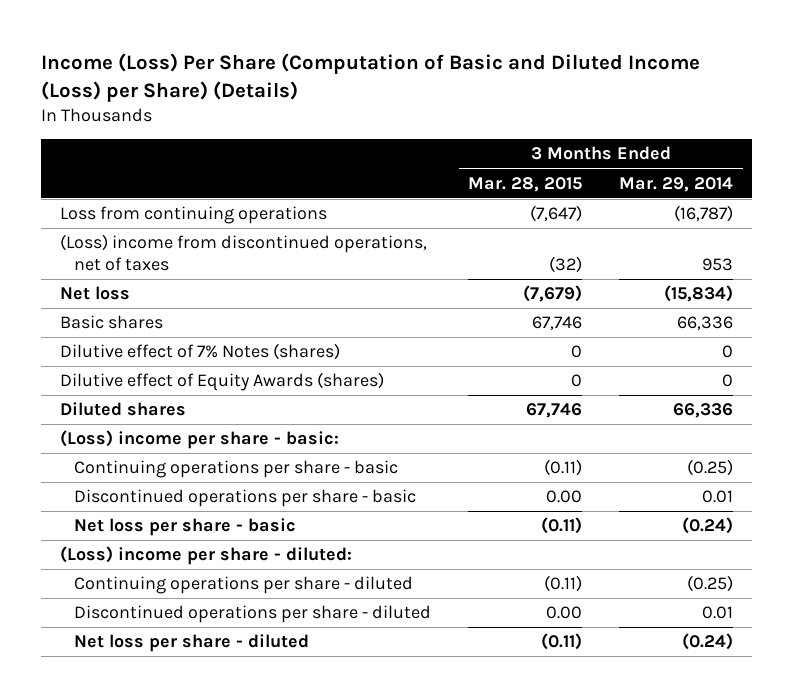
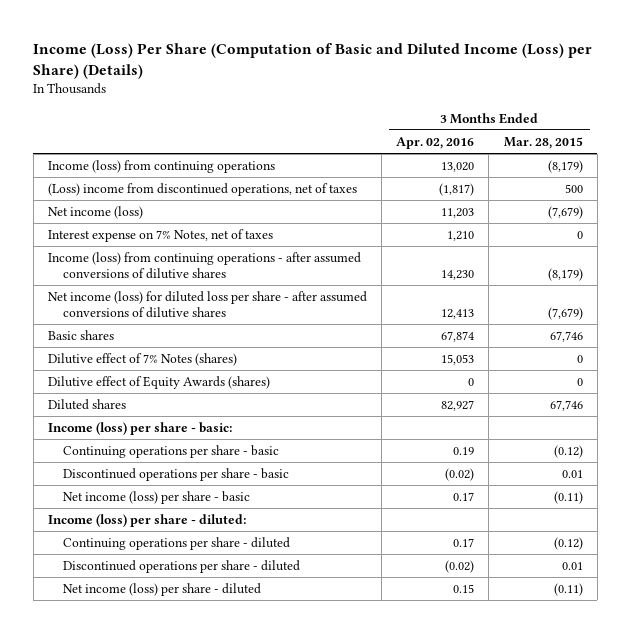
- | 3 Months Ended Mar. 28, 2015 | 3 Months Ended Mar. 29, 2014
+ | 3 Months Ended Apr. 02, 2016 | 3 Months Ended Mar. 28, 2015
- Loss from continuing operations | (7,647) | (16,787)
- (Loss) income from discontinued operations, net of taxes | (32) | 953
- Net loss | (7,679) | (15,834)
+ Income (loss) from continuing operations | 13,020 | (8,179)
+ (Loss) income from discontinued operations, net of taxes | (1,817) | 500
+ Net income (loss) | 11,203 | (7,679)
+ Interest expense on 7% Notes, net of taxes | 1,210 | 0
+ Income (loss) from continuing operations - after assumed conversions of dilutive shares | 14,230 | (8,179)
+ Net income (loss) for diluted loss per share - after assumed conversions of dilutive shares | 12,413 | (7,679)
- (Loss) income per share - basic:
- Continuing operations per share - basic | (0.11) | (0.25)
- Discontinued operations per share - basic | 0.00 | 0.01
- Net loss per share - basic | (0.11) | (0.24)
- (Loss) income per share - diluted:
- Continuing operations per share - diluted | (0.11) | (0.25)
- Discontinued operations per share - diluted | 0.00 | 0.01
- Net loss per share - diluted | (0.11) | (0.24)
+ Income (loss) per share - basic:
+ Continuing operations per share - basic | 0.19 | (0.12)
+ Discontinued operations per share - basic | (0.02) | 0.01
+ Net income (loss) per share - basic | 0.17 | (0.11)
+ Income (loss) per share - diluted:
+ Continuing operations per share - diluted | 0.17 | (0.12)
+ Discontinued operations per share - diluted | (0.02) | 0.01
+ Net income (loss) per share - diluted | 0.15 | (0.11)

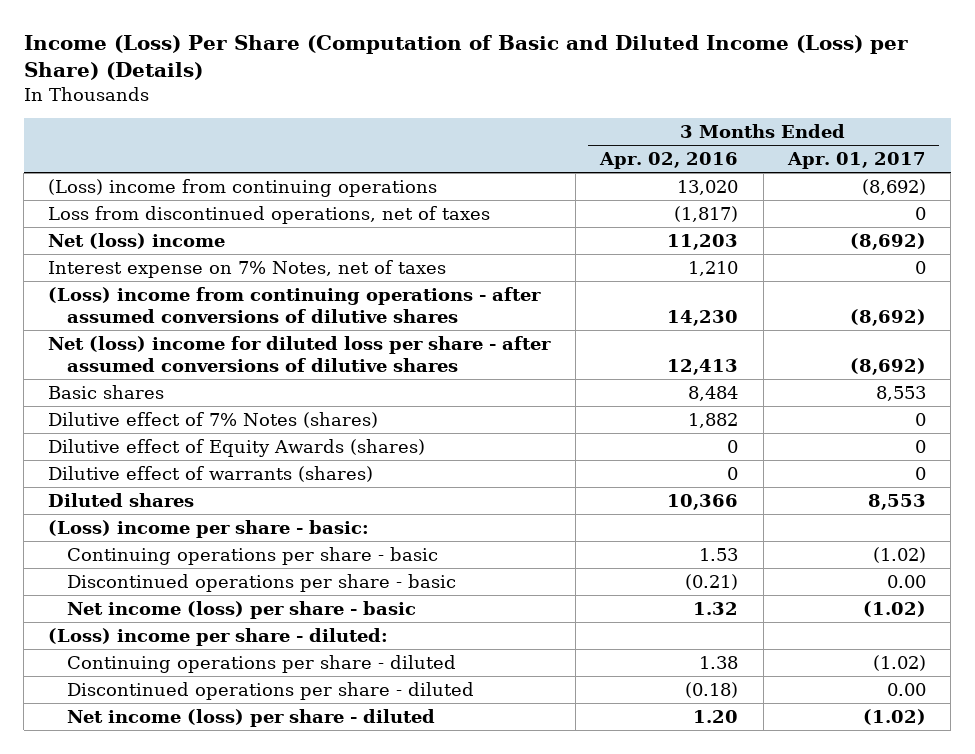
- | 3 Months Ended Apr. 02, 2016 | 3 Months Ended Mar. 28, 2015
+ | 3 Months Ended Apr. 02, 2016 | 3 Months Ended Apr. 01, 2017
- Income (loss) from continuing operations | 13,020 | (8,179)
- (Loss) income from discontinued operations, net of taxes | (1,817) | 500
- Net income (loss) | 11,203 | (7,679)
+ (Loss) income from continuing operations | 13,020 | (8,692)
+ Loss from discontinued operations, net of taxes | (1,817) | 0
+ Net (loss) income | 11,203 | (8,692)
- Income (loss) from continuing operations - after assumed conversions of dilutive shares | 14,230 | (8,179)
- Net income (loss) for diluted loss per share - after assumed conversions of dilutive shares | 12,413 | (7,679)
- Basic shares | 67,874 | 67,746
- Dilutive effect of 7% Notes (shares) | 15,053 | 0
+ (Loss) income from continuing operations - after assumed conversions of dilutive shares | 14,230 | (8,692)
+ Net (loss) income for diluted loss per share - after assumed conversions of dilutive shares | 12,413 | (8,692)
+ Basic shares | 8,484 | 8,553
+ Dilutive effect of 7% Notes (shares) | 1,882 | 0
- Diluted shares | 82,927 | 67,746
- Income (loss) per share - basic:
- Continuing operations per share - basic | 0.19 | (0.12)
- Discontinued operations per share - basic | (0.02) | 0.01
- Net income (loss) per share - basic | 0.17 | (0.11)
- Income (loss) per share - diluted:
- Continuing operations per share - diluted | 0.17 | (0.12)
- Discontinued operations per share - diluted | (0.02) | 0.01
- Net income (loss) per share - diluted | 0.15 | (0.11)
+ Dilutive effect of warrants (shares) | 0 | 0
+ Diluted shares | 10,366 | 8,553
+ (Loss) income per share - basic:
+ Continuing operations per share - basic | 1.53 | (1.02)
+ Discontinued operations per share - basic | (0.21) | 0.00
+ Net income (loss) per share - basic | 1.32 | (1.02)
+ (Loss) income per share - diluted:
+ Continuing operations per share - diluted | 1.38 | (1.02)
+ Discontinued operations per share - diluted | (0.18) | 0.00
+ Net income (loss) per share - diluted | 1.20 | (1.02)

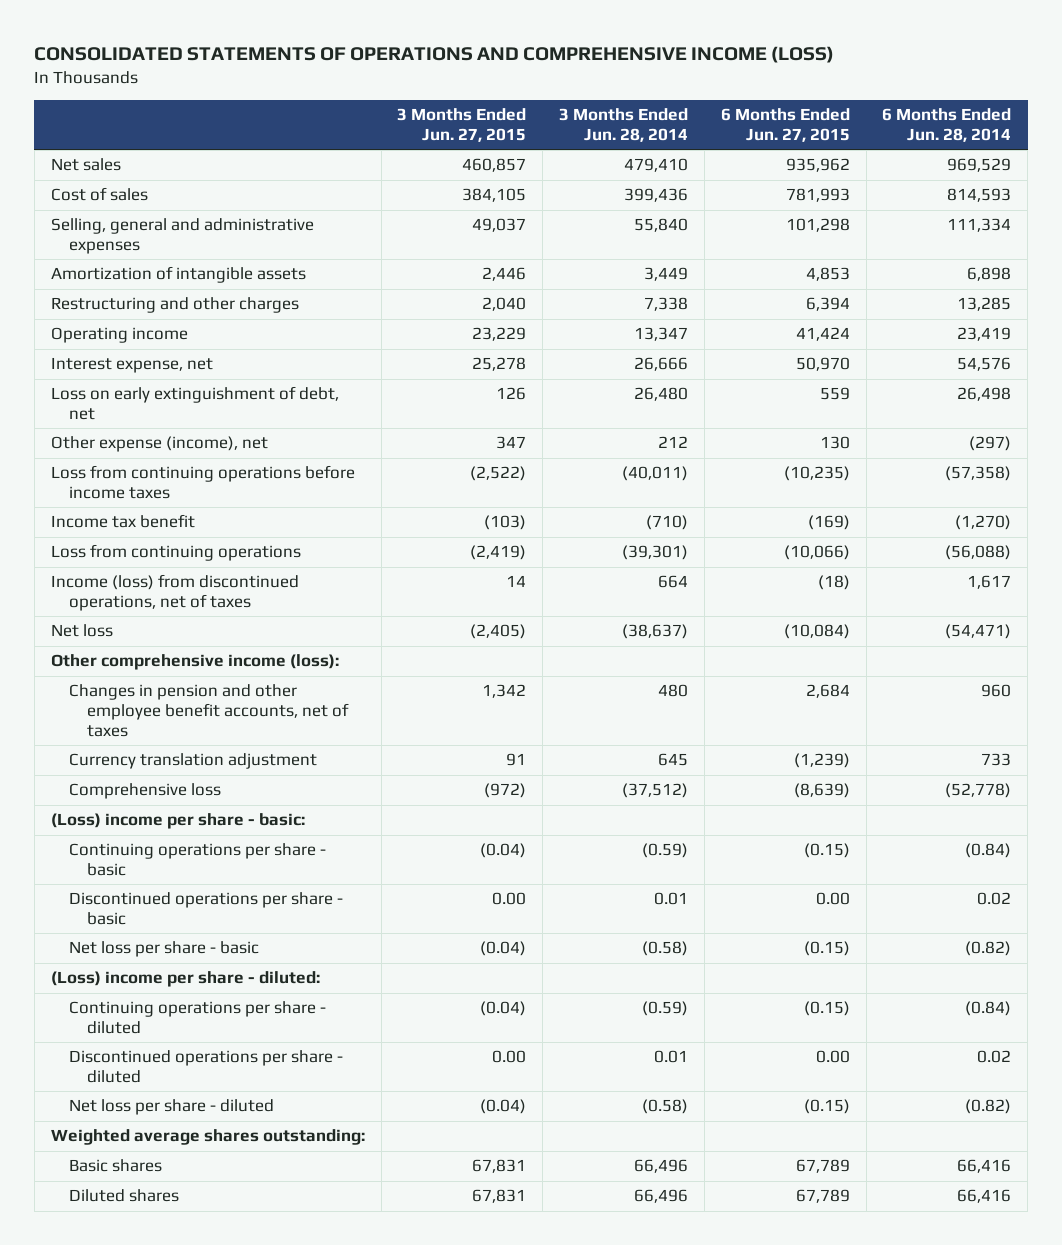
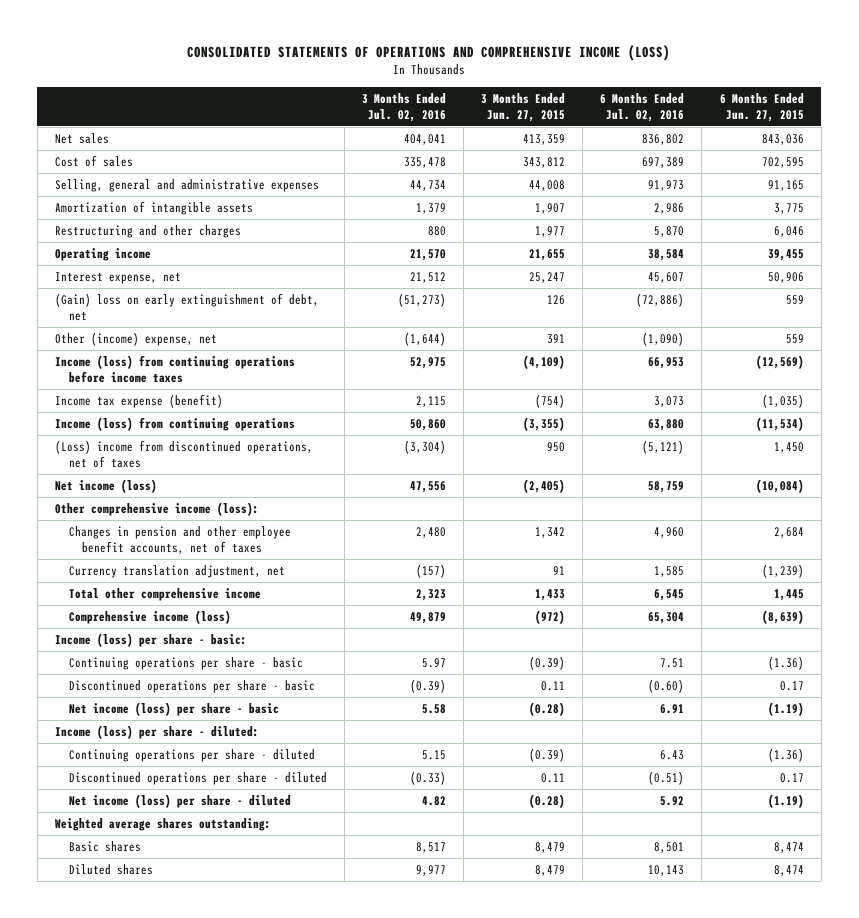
- | 3 Months Ended Jun. 27, 2015 | 3 Months Ended Jun. 28, 2014 | 6 Months Ended Jun. 27, 2015 | 6 Months Ended Jun. 28, 2014
+ | 3 Months Ended Jul. 02, 2016 | 3 Months Ended Jun. 27, 2015 | 6 Months Ended Jul. 02, 2016 | 6 Months Ended Jun. 27, 2015
- Net sales | 460,857 | 479,410 | 935,962 | 969,529
- Cost of sales | 384,105 | 399,436 | 781,993 | 814,593
- Selling, general and administrative expenses | 49,037 | 55,840 | 101,298 | 111,334
- Amortization of intangible assets | 2,446 | 3,449 | 4,853 | 6,898
- Restructuring and other charges | 2,040 | 7,338 | 6,394 | 13,285
- Operating income | 23,229 | 13,347 | 41,424 | 23,419
- Interest expense, net | 25,278 | 26,666 | 50,970 | 54,576
- Loss on early extinguishment of debt, net | 126 | 26,480 | 559 | 26,498
- Other expense (income), net | 347 | 212 | 130 | (297)
- Loss from continuing operations before income taxes | (2,522) | (40,011) | (10,235) | (57,358)
- Income tax benefit | (103) | (710) | (169) | (1,270)
- Loss from continuing operations | (2,419) | (39,301) | (10,066) | (56,088)
- Income (loss) from discontinued operations, net of taxes | 14 | 664 | (18) | 1,617
- Net loss | (2,405) | (38,637) | (10,084) | (54,471)
+ Net sales | 404,041 | 413,359 | 836,802 | 843,036
+ Cost of sales | 335,478 | 343,812 | 697,389 | 702,595
+ Selling, general and administrative expenses | 44,734 | 44,008 | 91,973 | 91,165
+ Amortization of intangible assets | 1,379 | 1,907 | 2,986 | 3,775
+ Restructuring and other charges | 880 | 1,977 | 5,870 | 6,046
+ Operating income | 21,570 | 21,655 | 38,584 | 39,455
+ Interest expense, net | 21,512 | 25,247 | 45,607 | 50,906
+ (Gain) loss on early extinguishment of debt, net | (51,273) | 126 | (72,886) | 559
+ Other (income) expense, net | (1,644) | 391 | (1,090) | 559
+ Income (loss) from continuing operations before income taxes | 52,975 | (4,109) | 66,953 | (12,569)
+ Income tax expense (benefit) | 2,115 | (754) | 3,073 | (1,035)
+ Income (loss) from continuing operations | 50,860 | (3,355) | 63,880 | (11,534)
+ (Loss) income from discontinued operations, net of taxes | (3,304) | 950 | (5,121) | 1,450
+ Net income (loss) | 47,556 | (2,405) | 58,759 | (10,084)
- Currency translation adjustment | 91 | 645 | (1,239) | 733
- Comprehensive loss | (972) | (37,512) | (8,639) | (52,778)
- (Loss) income per share - basic:
- Continuing operations per share - basic | (0.04) | (0.59) | (0.15) | (0.84)
- Discontinued operations per share - basic | 0.00 | 0.01 | 0.00 | 0.02
- Net loss per share - basic | (0.04) | (0.58) | (0.15) | (0.82)
- (Loss) income per share - diluted:
- Continuing operations per share - diluted | (0.04) | (0.59) | (0.15) | (0.84)
- Discontinued operations per share - diluted | 0.00 | 0.01 | 0.00 | 0.02
- Net loss per share - diluted | (0.04) | (0.58) | (0.15) | (0.82)
+ Currency translation adjustment, net | (157) | 91 | 1,585 | (1,239)
+ Total other comprehensive income | 2,323 | 1,433 | 6,545 | 1,445
+ Comprehensive income (loss) | 49,879 | (972) | 65,304 | (8,639)
+ Income (loss) per share - basic:
+ Continuing operations per share - basic | 5.97 | (0.39) | 7.51 | (1.36)
+ Discontinued operations per share - basic | (0.39) | 0.11 | (0.60) | 0.17
+ Net income (loss) per share - basic | 5.58 | (0.28) | 6.91 | (1.19)
+ Income (loss) per share - diluted:
+ Continuing operations per share - diluted | 5.15 | (0.39) | 6.43 | (1.36)
+ Discontinued operations per share - diluted | (0.33) | 0.11 | (0.51) | 0.17
+ Net income (loss) per share - diluted | 4.82 | (0.28) | 5.92 | (1.19)
- Basic shares | 67,831 | 66,496 | 67,789 | 66,416
- Diluted shares | 67,831 | 66,496 | 67,789 | 66,416
+ Basic shares | 8,517 | 8,479 | 8,501 | 8,474
+ Diluted shares | 9,977 | 8,479 | 10,143 | 8,474

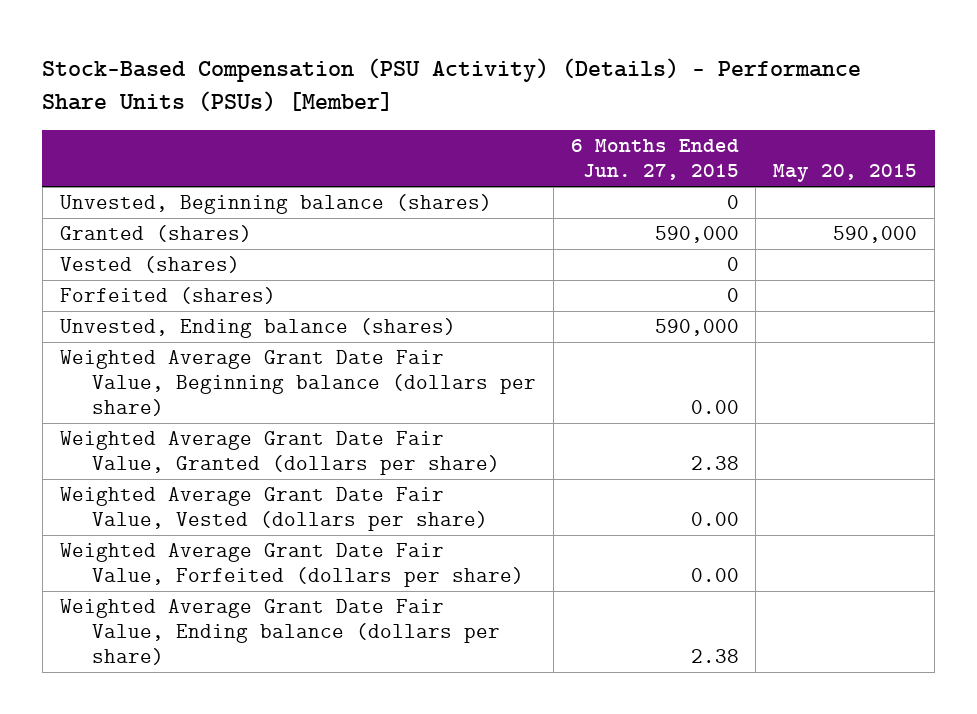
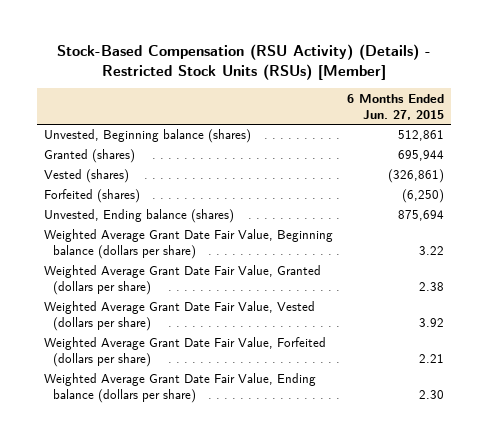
- Stock-Based Compensation (PSU Activity) (Details) - Performance Share Units (PSUs) [Member]
+ Stock-Based Compensation (RSU Activity) (Details) - Restricted Stock Units (RSUs) [Member]
- | 6 Months Ended Jun. 27, 2015 | May 20, 2015
+ | 6 Months Ended Jun. 27, 2015
- Unvested, Beginning balance (shares) | 0 |
- Granted (shares) | 590,000 | 590,000
- Vested (shares) | 0 |
- Forfeited (shares) | 0 |
- Unvested, Ending balance (shares) | 590,000 |
- Weighted Average Grant Date Fair Value, Beginning balance (dollars per share) | 0.00 |
+ Unvested, Beginning balance (shares) | 512,861
+ Granted (shares) | 695,944
+ Vested (shares) | (326,861)
+ Forfeited (shares) | (6,250)
+ Unvested, Ending balance (shares) | 875,694
+ Weighted Average Grant Date Fair Value, Beginning balance (dollars per share) | 3.22
- Weighted Average Grant Date Fair Value, Vested (dollars per share) | 0.00 |
- Weighted Average Grant Date Fair Value, Forfeited (dollars per share) | 0.00 |
- Weighted Average Grant Date Fair Value, Ending balance (dollars per share) | 2.38 |
+ Weighted Average Grant Date Fair Value, Vested (dollars per share) | 3.92
+ Weighted Average Grant Date Fair Value, Forfeited (dollars per share) | 2.21
+ Weighted Average Grant Date Fair Value, Ending balance (dollars per share) | 2.30

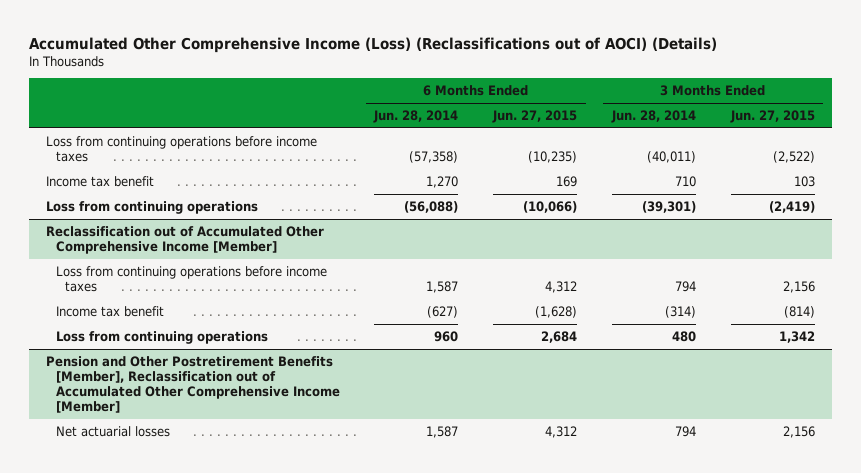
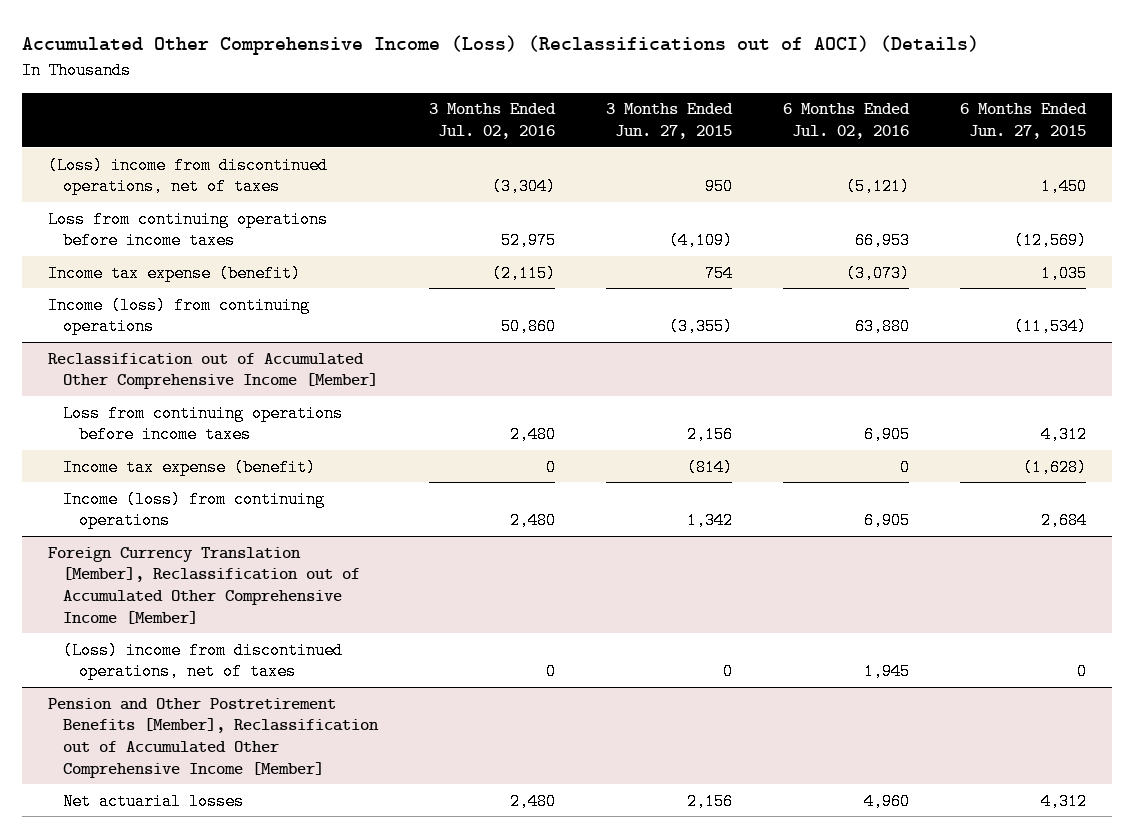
- | 6 Months Ended Jun. 28, 2014 | 6 Months Ended Jun. 27, 2015 | 3 Months Ended Jun. 28, 2014 | 3 Months Ended Jun. 27, 2015
+ | 3 Months Ended Jul. 02, 2016 | 3 Months Ended Jun. 27, 2015 | 6 Months Ended Jul. 02, 2016 | 6 Months Ended Jun. 27, 2015
- Loss from continuing operations before income taxes | (57,358) | (10,235) | (40,011) | (2,522)
- Income tax benefit | 1,270 | 169 | 710 | 103
- Loss from continuing operations | (56,088) | (10,066) | (39,301) | (2,419)
+ (Loss) income from discontinued operations, net of taxes | (3,304) | 950 | (5,121) | 1,450
+ Loss from continuing operations before income taxes | 52,975 | (4,109) | 66,953 | (12,569)
+ Income tax expense (benefit) | (2,115) | 754 | (3,073) | 1,035
+ Income (loss) from continuing operations | 50,860 | (3,355) | 63,880 | (11,534)
@ Reclassification out of Accumulated Other Comprehensive Income [Member]
- Income tax benefit | (627) | (1,628) | (314) | (814)
- Loss from continuing operations | 960 | 2,684 | 480 | 1,342
+ Income tax expense (benefit) | 0 | (814) | 0 | (1,628)
+ Income (loss) from continuing operations | 2,480 | 1,342 | 6,905 | 2,684
+ Foreign Currency Translation [Member], Reclassification out of Accumulated Other Comprehensive Income [Member]
+ (Loss) income from discontinued operations, net of taxes | 0 | 0 | 1,945 | 0

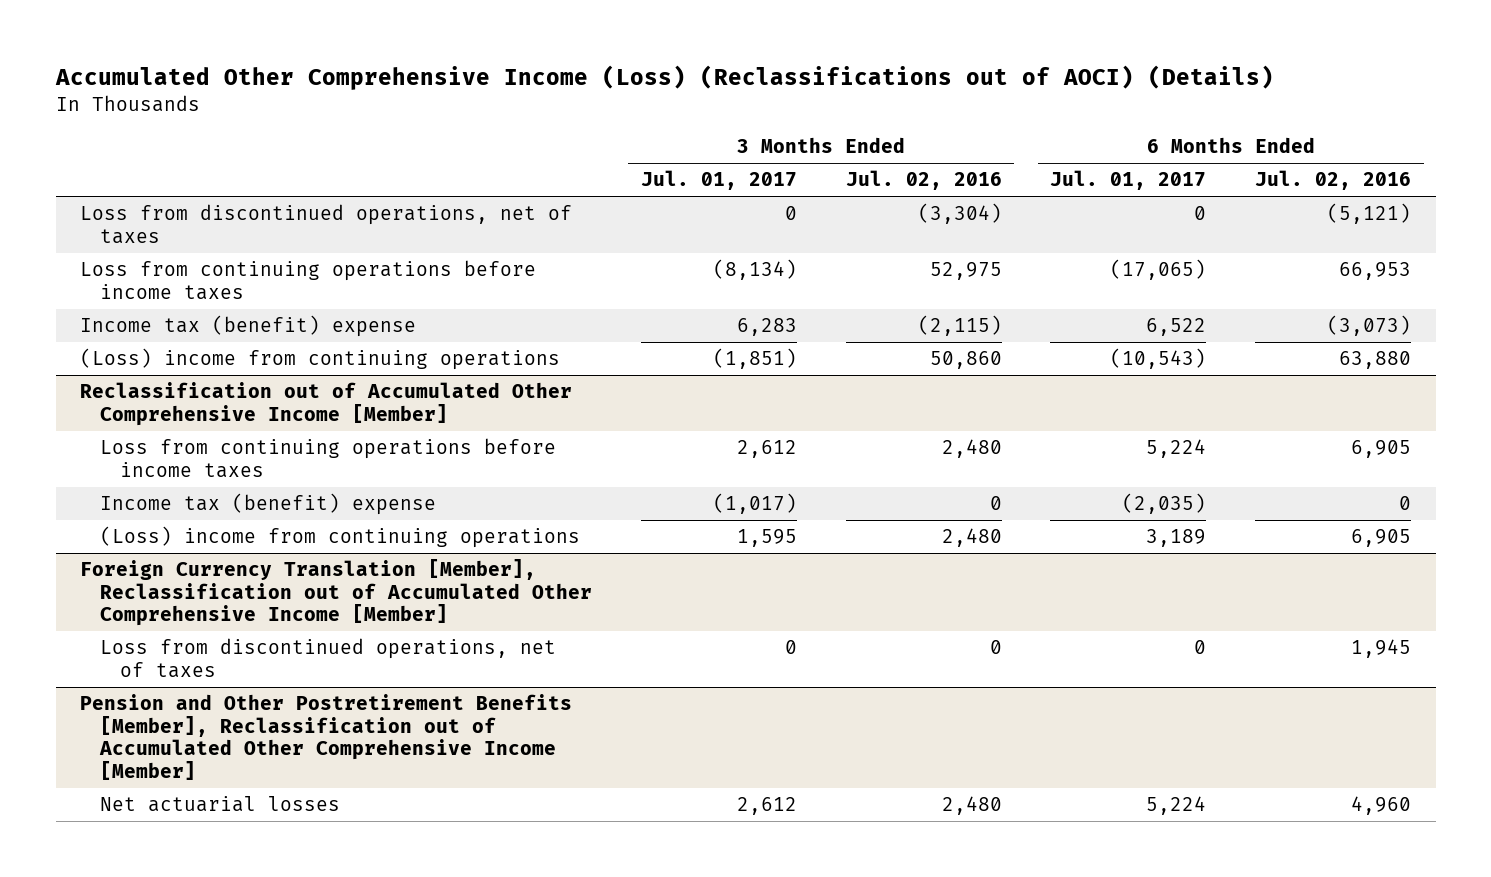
- | 3 Months Ended Jul. 02, 2016 | 3 Months Ended Jun. 27, 2015 | 6 Months Ended Jul. 02, 2016 | 6 Months Ended Jun. 27, 2015
+ | 3 Months Ended Jul. 01, 2017 | 3 Months Ended Jul. 02, 2016 | 6 Months Ended Jul. 01, 2017 | 6 Months Ended Jul. 02, 2016
- (Loss) income from discontinued operations, net of taxes | (3,304) | 950 | (5,121) | 1,450
+ Loss from discontinued operations, net of taxes | 0 | (3,304) | 0 | (5,121)
- Income tax expense (benefit) | (2,115) | 754 | (3,073) | 1,035
- Income (loss) from continuing operations | 50,860 | (3,355) | 63,880 | (11,534)
+ Income tax (benefit) expense | 6,283 | (2,115) | 6,522 | (3,073)
+ (Loss) income from continuing operations | (1,851) | 50,860 | (10,543) | 63,880
@ Reclassification out of Accumulated Other Comprehensive Income [Member]
- Income tax expense (benefit) | 0 | (814) | 0 | (1,628)
- Income (loss) from continuing operations | 2,480 | 1,342 | 6,905 | 2,684
+ Income tax (benefit) expense | (1,017) | 0 | (2,035) | 0
+ (Loss) income from continuing operations | 1,595 | 2,480 | 3,189 | 6,905
@ Foreign Currency Translation [Member], Reclassification out of Accumulated Other Comprehensive Income [Member]
- (Loss) income from discontinued operations, net of taxes | 0 | 0 | 1,945 | 0
+ Loss from discontinued operations, net of taxes | 0 | 0 | 0 | 1,945

